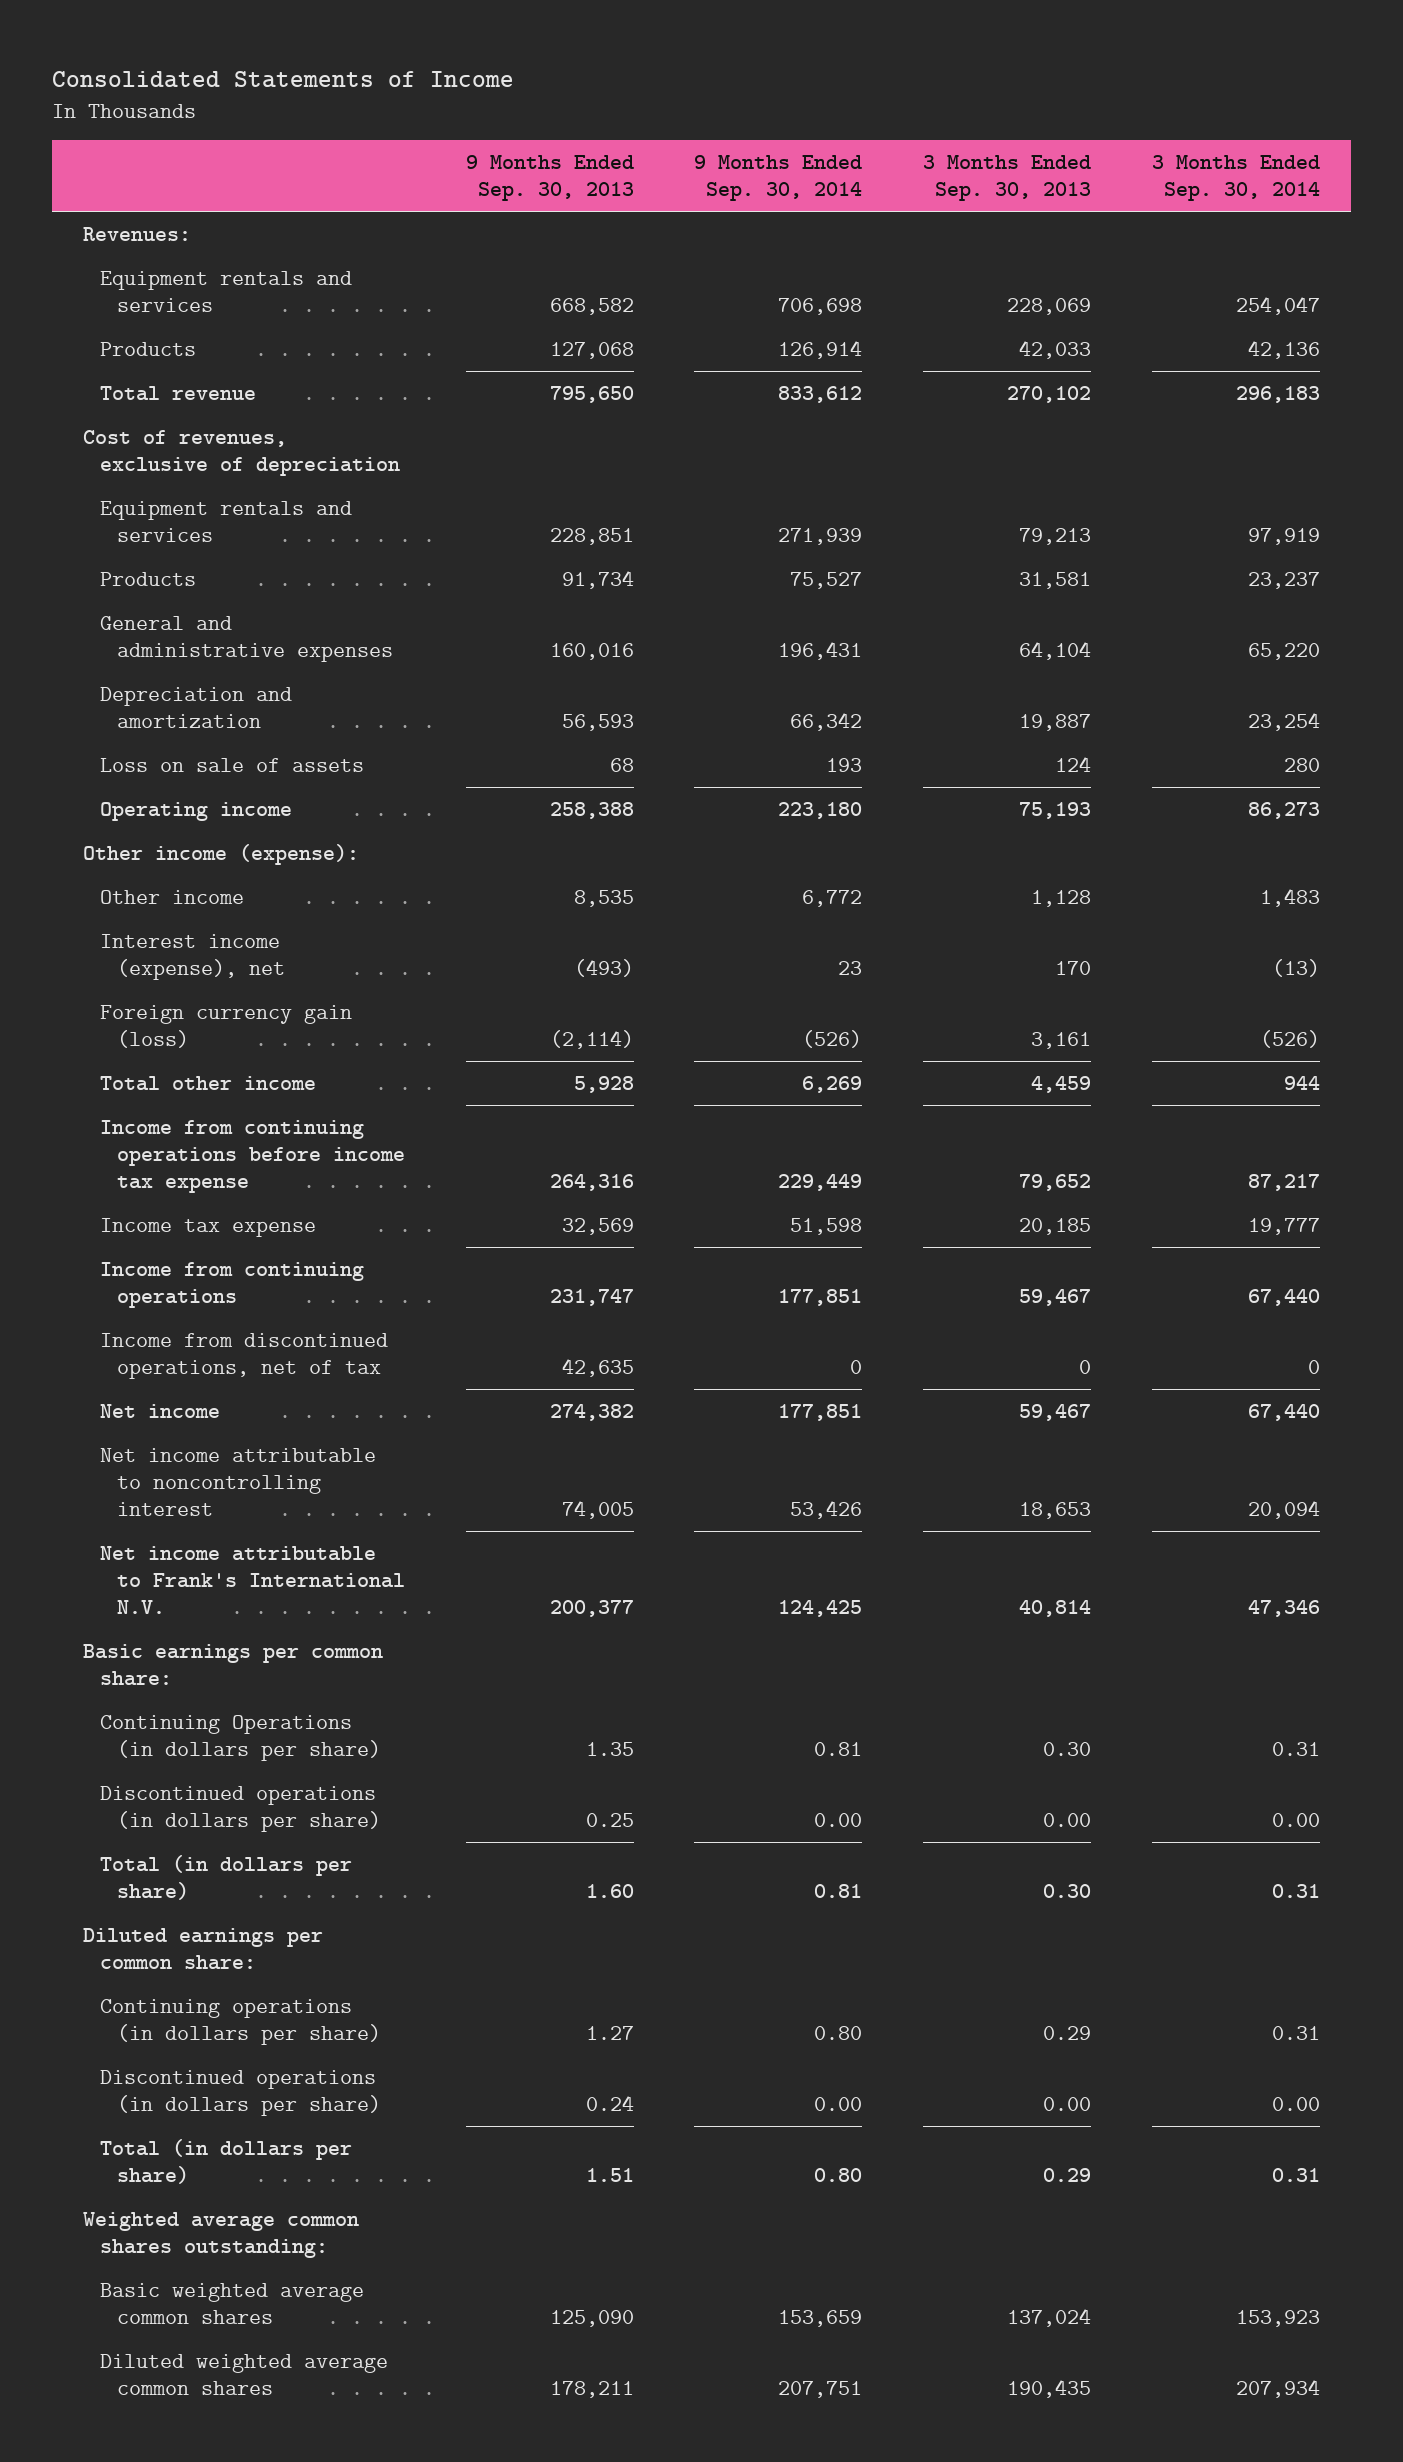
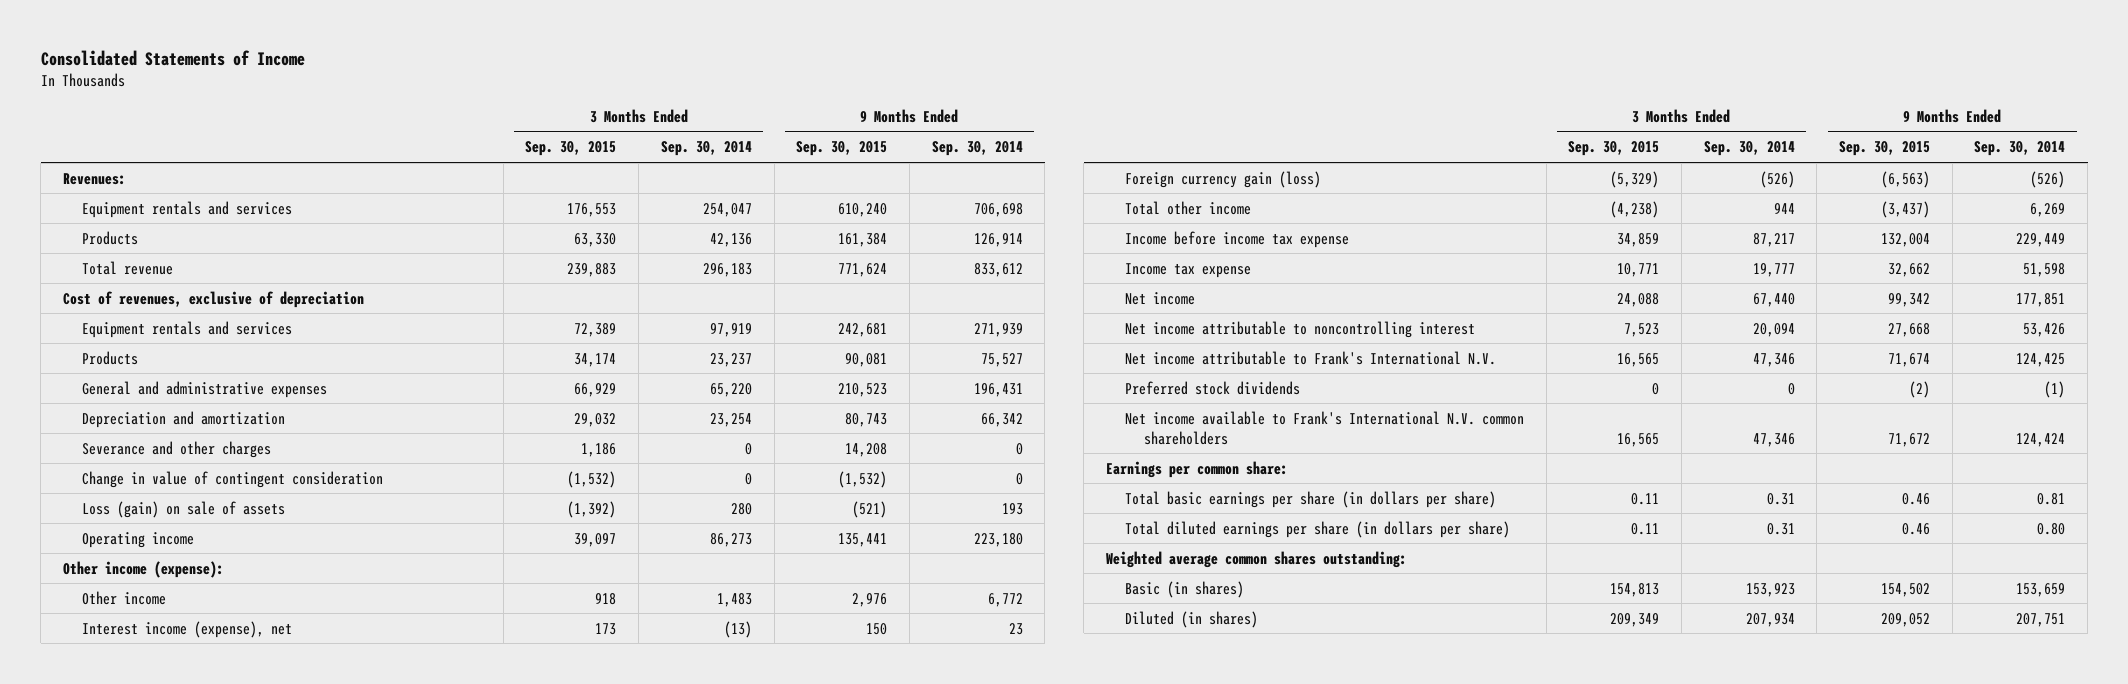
- | 9 Months Ended Sep. 30, 2013 | 9 Months Ended Sep. 30, 2014 | 3 Months Ended Sep. 30, 2013 | 3 Months Ended Sep. 30, 2014
+ | 3 Months Ended Sep. 30, 2015 | 3 Months Ended Sep. 30, 2014 | 9 Months Ended Sep. 30, 2015 | 9 Months Ended Sep. 30, 2014
- Loss on sale of assets | 68 | 193 | 124 | 280
+ Severance and other charges | 1,186 | 0 | 14,208 | 0
+ Change in value of contingent consideration | (1,532) | 0 | (1,532) | 0
+ Loss (gain) on sale of assets | (1,392) | 280 | (521) | 193
- Income from continuing operations before income tax expense | 264,316 | 229,449 | 79,652 | 87,217
+ Income before income tax expense | 34,859 | 87,217 | 132,004 | 229,449
- Income from continuing operations | 231,747 | 177,851 | 59,467 | 67,440
- Income from discontinued operations, net of tax | 42,635 | 0 | 0 | 0
- Basic earnings per common share:
- Continuing Operations (in dollars per share) | 1.35 | 0.81 | 0.30 | 0.31
- Discontinued operations (in dollars per share) | 0.25 | 0.00 | 0.00 | 0.00
- Total (in dollars per share) | 1.60 | 0.81 | 0.30 | 0.31
- Diluted earnings per common share:
- Continuing operations (in dollars per share) | 1.27 | 0.80 | 0.29 | 0.31
- Discontinued operations (in dollars per share) | 0.24 | 0.00 | 0.00 | 0.00
- Total (in dollars per share) | 1.51 | 0.80 | 0.29 | 0.31
+ Preferred stock dividends | 0 | 0 | (2) | (1)
+ Net income available to Frank's International N.V. common shareholders | 16,565 | 47,346 | 71,672 | 124,424
+ Earnings per common share:
+ Total basic earnings per share (in dollars per share) | 0.11 | 0.31 | 0.46 | 0.81
+ Total diluted earnings per share (in dollars per share) | 0.11 | 0.31 | 0.46 | 0.80
- Basic weighted average common shares | 125,090 | 153,659 | 137,024 | 153,923
- Diluted weighted average common shares | 178,211 | 207,751 | 190,435 | 207,934
+ Basic (in shares) | 154,813 | 153,923 | 154,502 | 153,659
+ Diluted (in shares) | 209,349 | 207,934 | 209,052 | 207,751

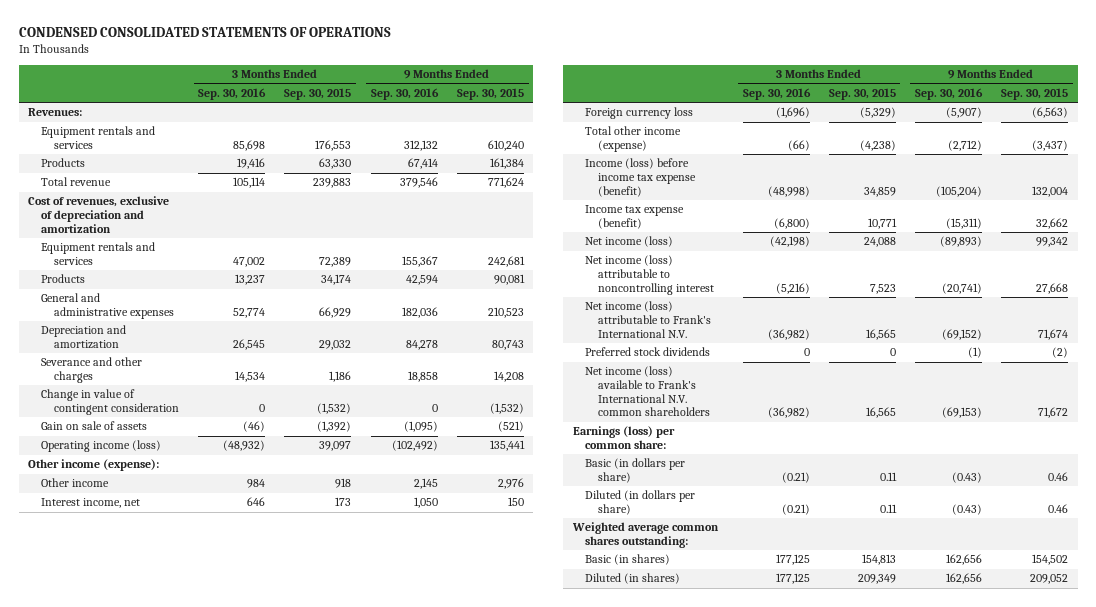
- Consolidated Statements of Income
+ CONDENSED CONSOLIDATED STATEMENTS OF OPERATIONS
- | 3 Months Ended Sep. 30, 2015 | 3 Months Ended Sep. 30, 2014 | 9 Months Ended Sep. 30, 2015 | 9 Months Ended Sep. 30, 2014
+ | 3 Months Ended Sep. 30, 2016 | 3 Months Ended Sep. 30, 2015 | 9 Months Ended Sep. 30, 2016 | 9 Months Ended Sep. 30, 2015
- Cost of revenues, exclusive of depreciation
+ Cost of revenues, exclusive of depreciation and amortization
- Loss (gain) on sale of assets | (1,392) | 280 | (521) | 193
- Operating income | 39,097 | 86,273 | 135,441 | 223,180
+ Gain on sale of assets | (46) | (1,392) | (1,095) | (521)
+ Operating income (loss) | (48,932) | 39,097 | (102,492) | 135,441
- Interest income (expense), net | 173 | (13) | 150 | 23
- Foreign currency gain (loss) | (5,329) | (526) | (6,563) | (526)
- Total other income | (4,238) | 944 | (3,437) | 6,269
- Income before income tax expense | 34,859 | 87,217 | 132,004 | 229,449
- Income tax expense | 10,771 | 19,777 | 32,662 | 51,598
- Net income | 24,088 | 67,440 | 99,342 | 177,851
- Net income attributable to noncontrolling interest | 7,523 | 20,094 | 27,668 | 53,426
- Net income attributable to Frank's International N.V. | 16,565 | 47,346 | 71,674 | 124,425
+ Interest income, net | 646 | 173 | 1,050 | 150
+ Foreign currency loss | (1,696) | (5,329) | (5,907) | (6,563)
+ Total other income (expense) | (66) | (4,238) | (2,712) | (3,437)
+ Income (loss) before income tax expense (benefit) | (48,998) | 34,859 | (105,204) | 132,004
+ Income tax expense (benefit) | (6,800) | 10,771 | (15,311) | 32,662
+ Net income (loss) | (42,198) | 24,088 | (89,893) | 99,342
+ Net income (loss) attributable to noncontrolling interest | (5,216) | 7,523 | (20,741) | 27,668
+ Net income (loss) attributable to Frank's International N.V. | (36,982) | 16,565 | (69,152) | 71,674
- Net income available to Frank's International N.V. common shareholders | 16,565 | 47,346 | 71,672 | 124,424
- Earnings per common share:
- Total basic earnings per share (in dollars per share) | 0.11 | 0.31 | 0.46 | 0.81
- Total diluted earnings per share (in dollars per share) | 0.11 | 0.31 | 0.46 | 0.80
+ Net income (loss) available to Frank's International N.V. common shareholders | (36,982) | 16,565 | (69,153) | 71,672
+ Earnings (loss) per common share:
+ Basic (in dollars per share) | (0.21) | 0.11 | (0.43) | 0.46
+ Diluted (in dollars per share) | (0.21) | 0.11 | (0.43) | 0.46

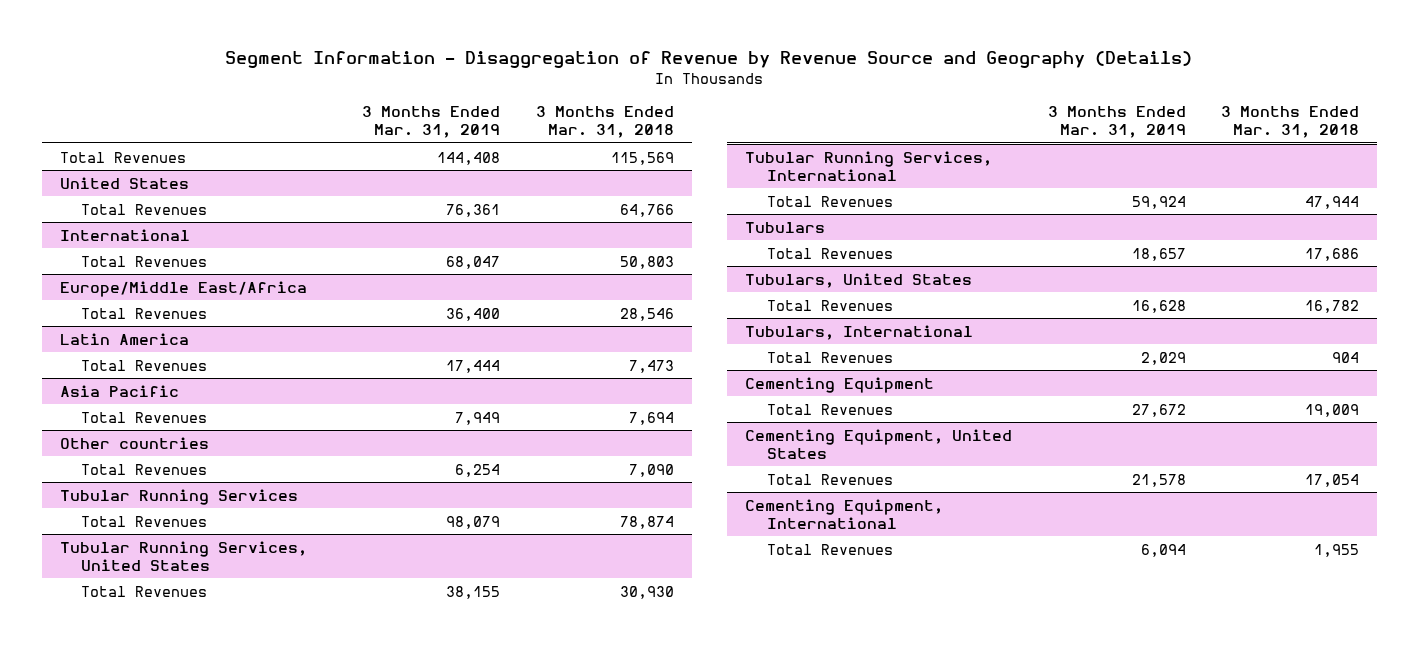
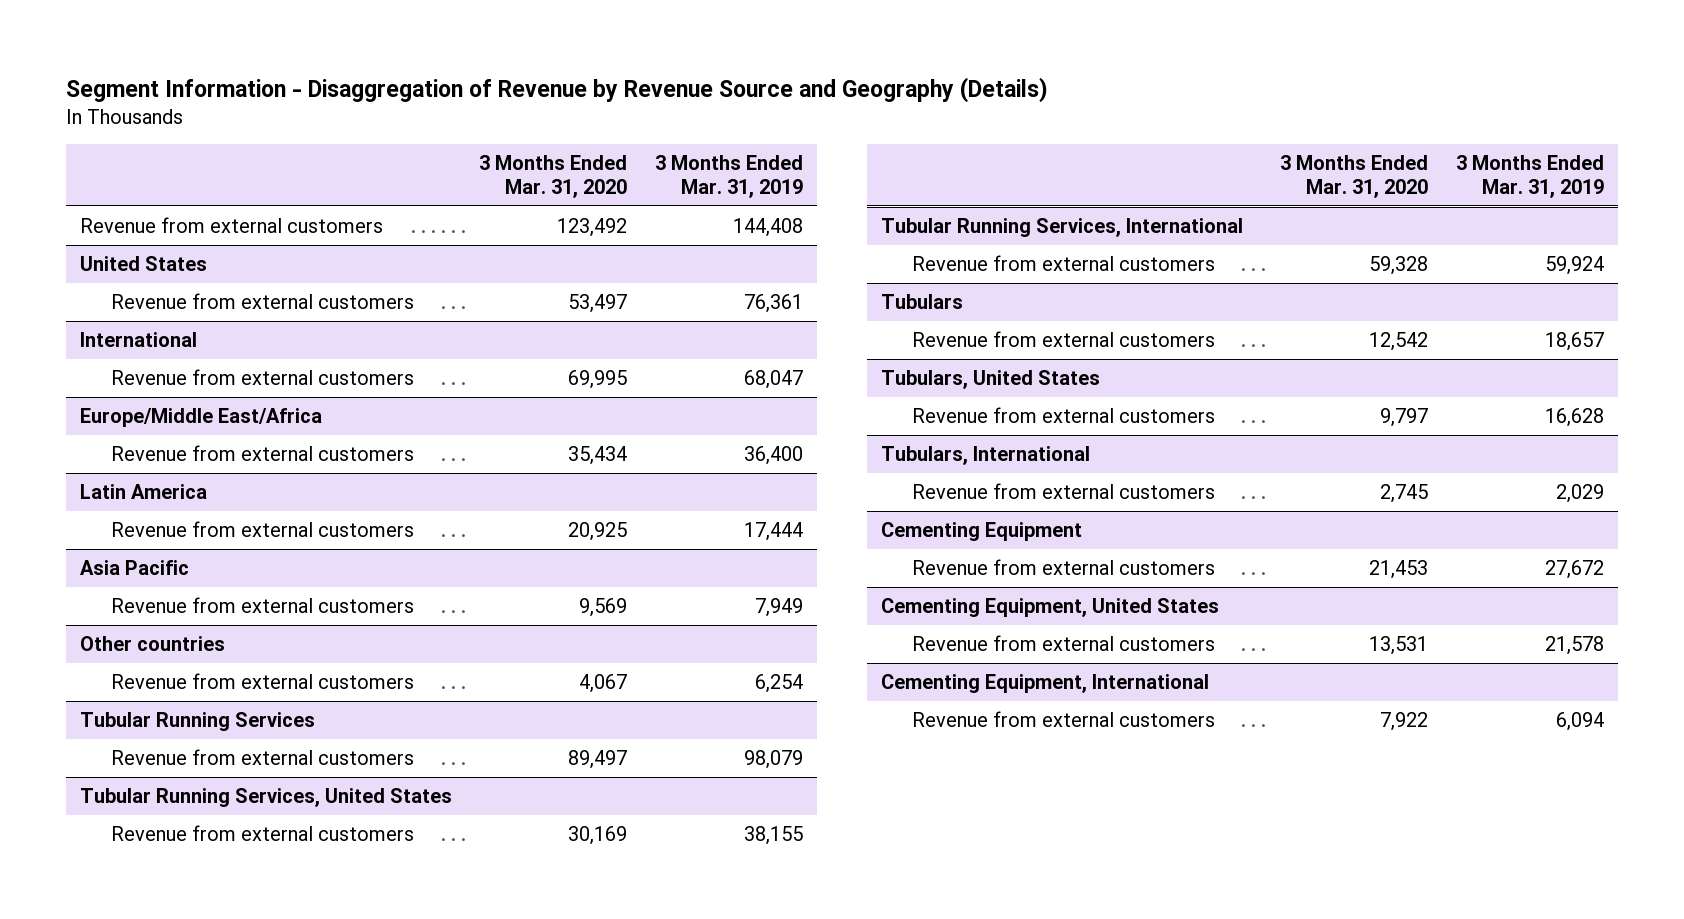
- | 3 Months Ended Mar. 31, 2019 | 3 Months Ended Mar. 31, 2018
+ | 3 Months Ended Mar. 31, 2020 | 3 Months Ended Mar. 31, 2019
- Total Revenues | 144,408 | 115,569
+ Revenue from external customers | 123,492 | 144,408
@ United States
- Total Revenues | 76,361 | 64,766
+ Revenue from external customers | 53,497 | 76,361
@ International
- Total Revenues | 68,047 | 50,803
+ Revenue from external customers | 69,995 | 68,047
@ Europe/Middle East/Africa
- Total Revenues | 36,400 | 28,546
+ Revenue from external customers | 35,434 | 36,400
@ Latin America
- Total Revenues | 17,444 | 7,473
+ Revenue from external customers | 20,925 | 17,444
@ Asia Pacific
- Total Revenues | 7,949 | 7,694
+ Revenue from external customers | 9,569 | 7,949
@ Other countries
- Total Revenues | 6,254 | 7,090
+ Revenue from external customers | 4,067 | 6,254
@ Tubular Running Services
- Total Revenues | 98,079 | 78,874
+ Revenue from external customers | 89,497 | 98,079
@ Tubular Running Services, United States
- Total Revenues | 38,155 | 30,930
+ Revenue from external customers | 30,169 | 38,155
@ Tubular Running Services, International
- Total Revenues | 59,924 | 47,944
+ Revenue from external customers | 59,328 | 59,924
@ Tubulars
- Total Revenues | 18,657 | 17,686
+ Revenue from external customers | 12,542 | 18,657
@ Tubulars, United States
- Total Revenues | 16,628 | 16,782
+ Revenue from external customers | 9,797 | 16,628
@ Tubulars, International
- Total Revenues | 2,029 | 904
+ Revenue from external customers | 2,745 | 2,029
@ Cementing Equipment
- Total Revenues | 27,672 | 19,009
+ Revenue from external customers | 21,453 | 27,672
@ Cementing Equipment, United States
- Total Revenues | 21,578 | 17,054
+ Revenue from external customers | 13,531 | 21,578
@ Cementing Equipment, International
- Total Revenues | 6,094 | 1,955
+ Revenue from external customers | 7,922 | 6,094

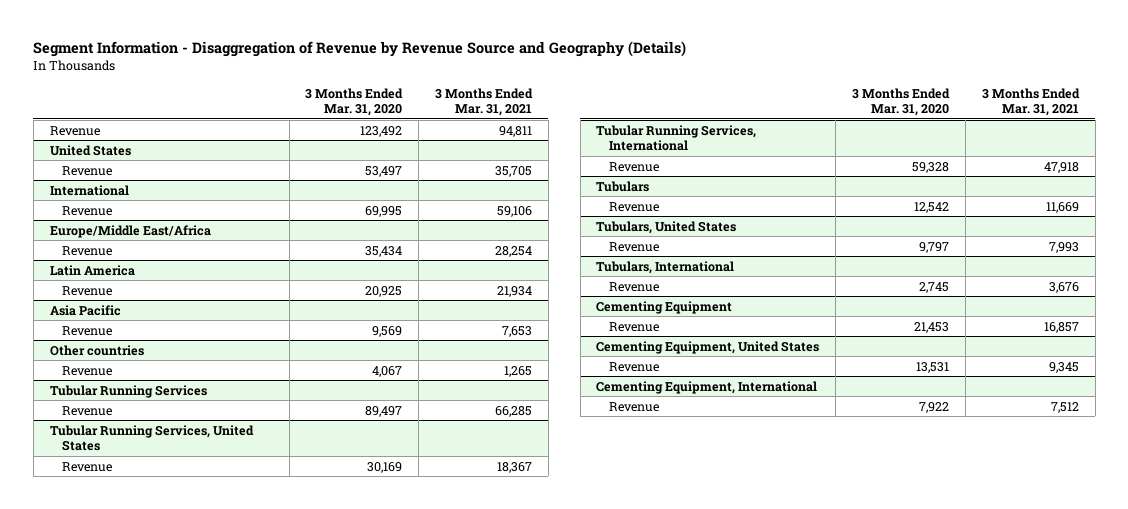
- | 3 Months Ended Mar. 31, 2020 | 3 Months Ended Mar. 31, 2019
+ | 3 Months Ended Mar. 31, 2020 | 3 Months Ended Mar. 31, 2021
- Revenue from external customers | 123,492 | 144,408
+ Revenue | 123,492 | 94,811
@ United States
- Revenue from external customers | 53,497 | 76,361
+ Revenue | 53,497 | 35,705
@ International
- Revenue from external customers | 69,995 | 68,047
+ Revenue | 69,995 | 59,106
@ Europe/Middle East/Africa
- Revenue from external customers | 35,434 | 36,400
+ Revenue | 35,434 | 28,254
@ Latin America
- Revenue from external customers | 20,925 | 17,444
+ Revenue | 20,925 | 21,934
@ Asia Pacific
- Revenue from external customers | 9,569 | 7,949
+ Revenue | 9,569 | 7,653
@ Other countries
- Revenue from external customers | 4,067 | 6,254
+ Revenue | 4,067 | 1,265
@ Tubular Running Services
- Revenue from external customers | 89,497 | 98,079
+ Revenue | 89,497 | 66,285
@ Tubular Running Services, United States
- Revenue from external customers | 30,169 | 38,155
+ Revenue | 30,169 | 18,367
@ Tubular Running Services, International
- Revenue from external customers | 59,328 | 59,924
+ Revenue | 59,328 | 47,918
@ Tubulars
- Revenue from external customers | 12,542 | 18,657
+ Revenue | 12,542 | 11,669
@ Tubulars, United States
- Revenue from external customers | 9,797 | 16,628
+ Revenue | 9,797 | 7,993
@ Tubulars, International
- Revenue from external customers | 2,745 | 2,029
+ Revenue | 2,745 | 3,676
@ Cementing Equipment
- Revenue from external customers | 21,453 | 27,672
+ Revenue | 21,453 | 16,857
@ Cementing Equipment, United States
- Revenue from external customers | 13,531 | 21,578
+ Revenue | 13,531 | 9,345
@ Cementing Equipment, International
- Revenue from external customers | 7,922 | 6,094
+ Revenue | 7,922 | 7,512

